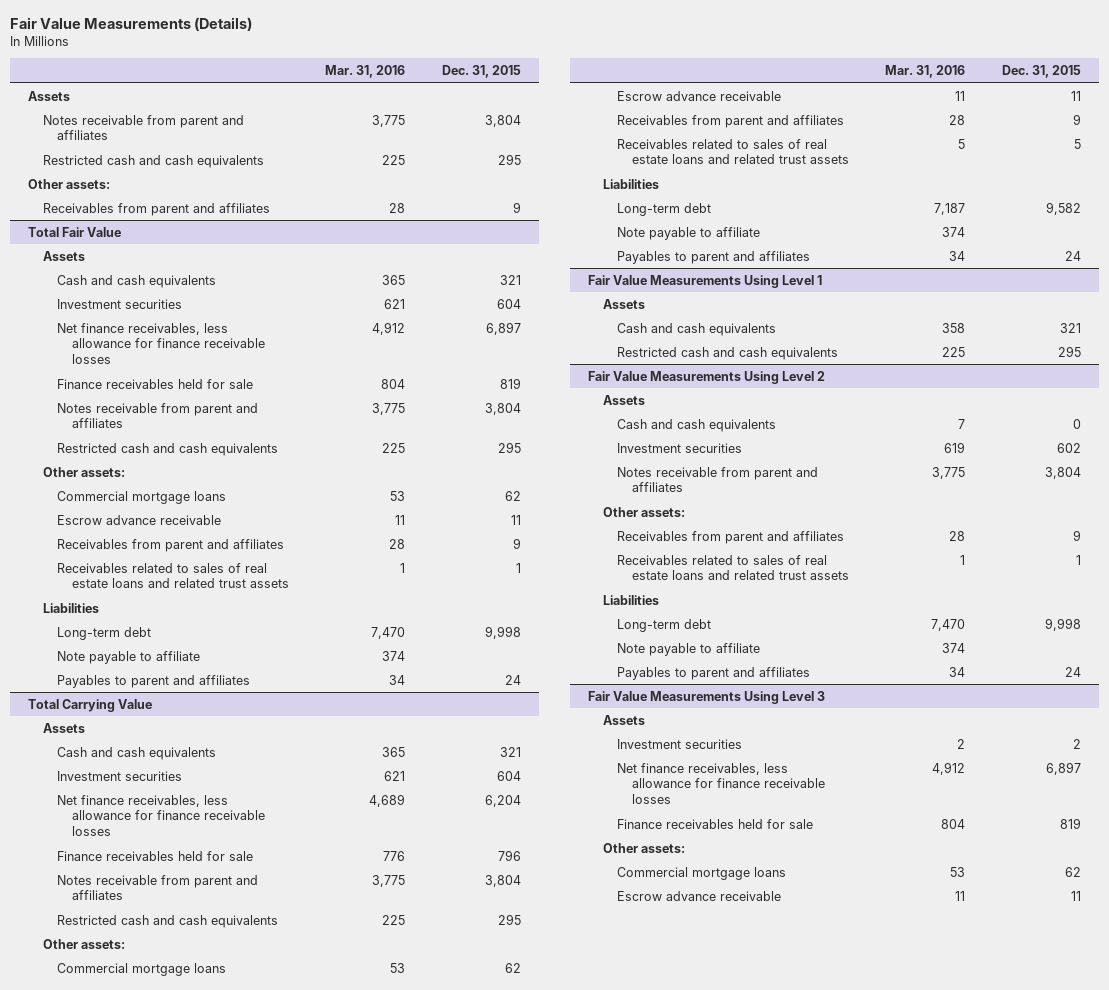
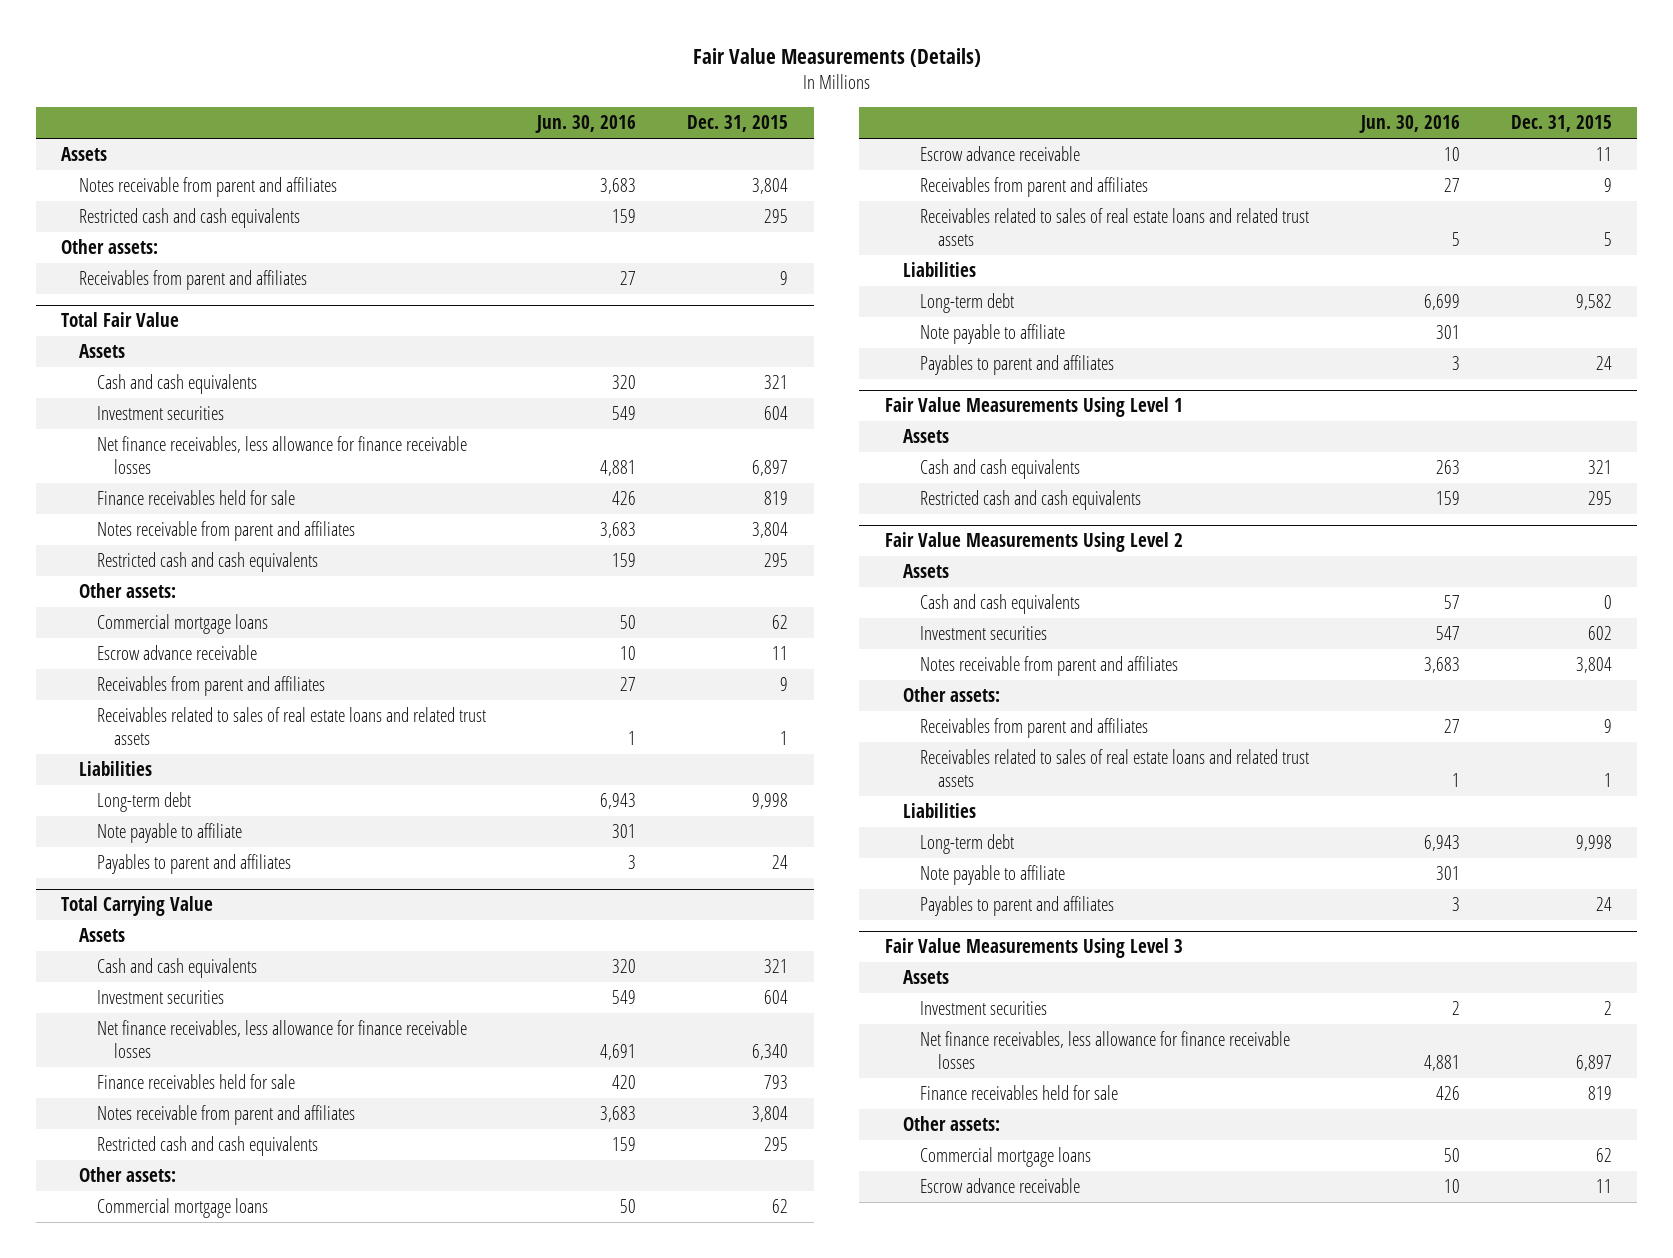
- | Mar. 31, 2016 | Dec. 31, 2015
+ | Jun. 30, 2016 | Dec. 31, 2015
@ Total Carrying Value
- Net finance receivables, less allowance for finance receivable losses | 4,689 | 6,204
- Finance receivables held for sale | 776 | 796
+ Net finance receivables, less allowance for finance receivable losses | 4,691 | 6,340
+ Finance receivables held for sale | 420 | 793

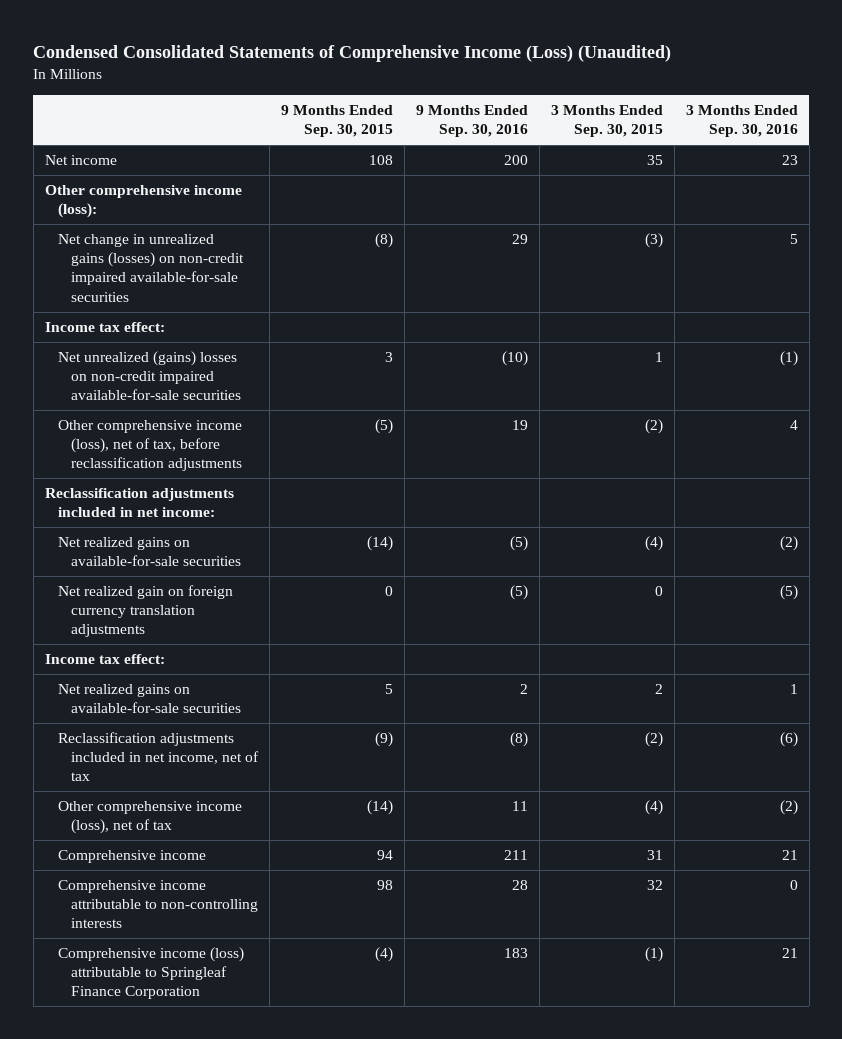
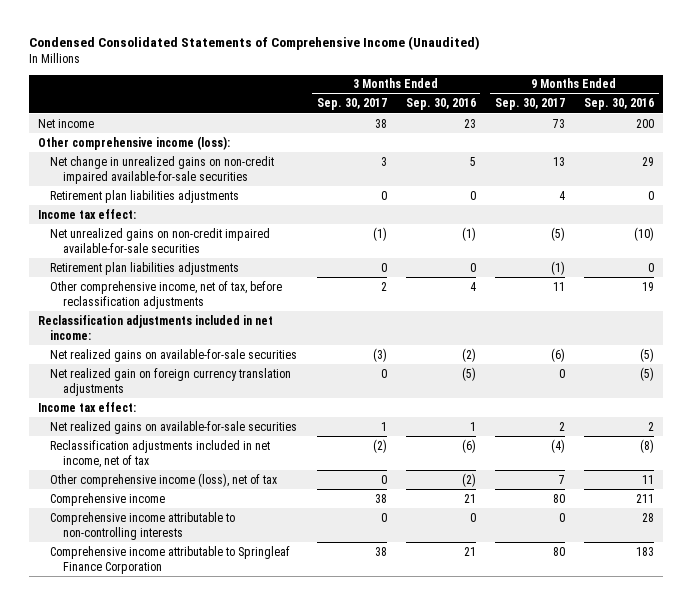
- Condensed Consolidated Statements of Comprehensive Income (Loss) (Unaudited)
+ Condensed Consolidated Statements of Comprehensive Income (Unaudited)
- | 9 Months Ended Sep. 30, 2015 | 9 Months Ended Sep. 30, 2016 | 3 Months Ended Sep. 30, 2015 | 3 Months Ended Sep. 30, 2016
+ | 3 Months Ended Sep. 30, 2017 | 3 Months Ended Sep. 30, 2016 | 9 Months Ended Sep. 30, 2017 | 9 Months Ended Sep. 30, 2016
- Net change in unrealized gains (losses) on non-credit impaired available-for-sale securities | (8) | 29 | (3) | 5
+ Net change in unrealized gains on non-credit impaired available-for-sale securities | 3 | 5 | 13 | 29
+ Retirement plan liabilities adjustments | 0 | 0 | 4 | 0
- Net unrealized (gains) losses on non-credit impaired available-for-sale securities | 3 | (10) | 1 | (1)
- Other comprehensive income (loss), net of tax, before reclassification adjustments | (5) | 19 | (2) | 4
+ Net unrealized gains on non-credit impaired available-for-sale securities | (1) | (1) | (5) | (10)
+ Retirement plan liabilities adjustments | 0 | 0 | (1) | 0
+ Other comprehensive income, net of tax, before reclassification adjustments | 2 | 4 | 11 | 19
- Comprehensive income (loss) attributable to Springleaf Finance Corporation | (4) | 183 | (1) | 21
+ Comprehensive income attributable to Springleaf Finance Corporation | 38 | 21 | 80 | 183

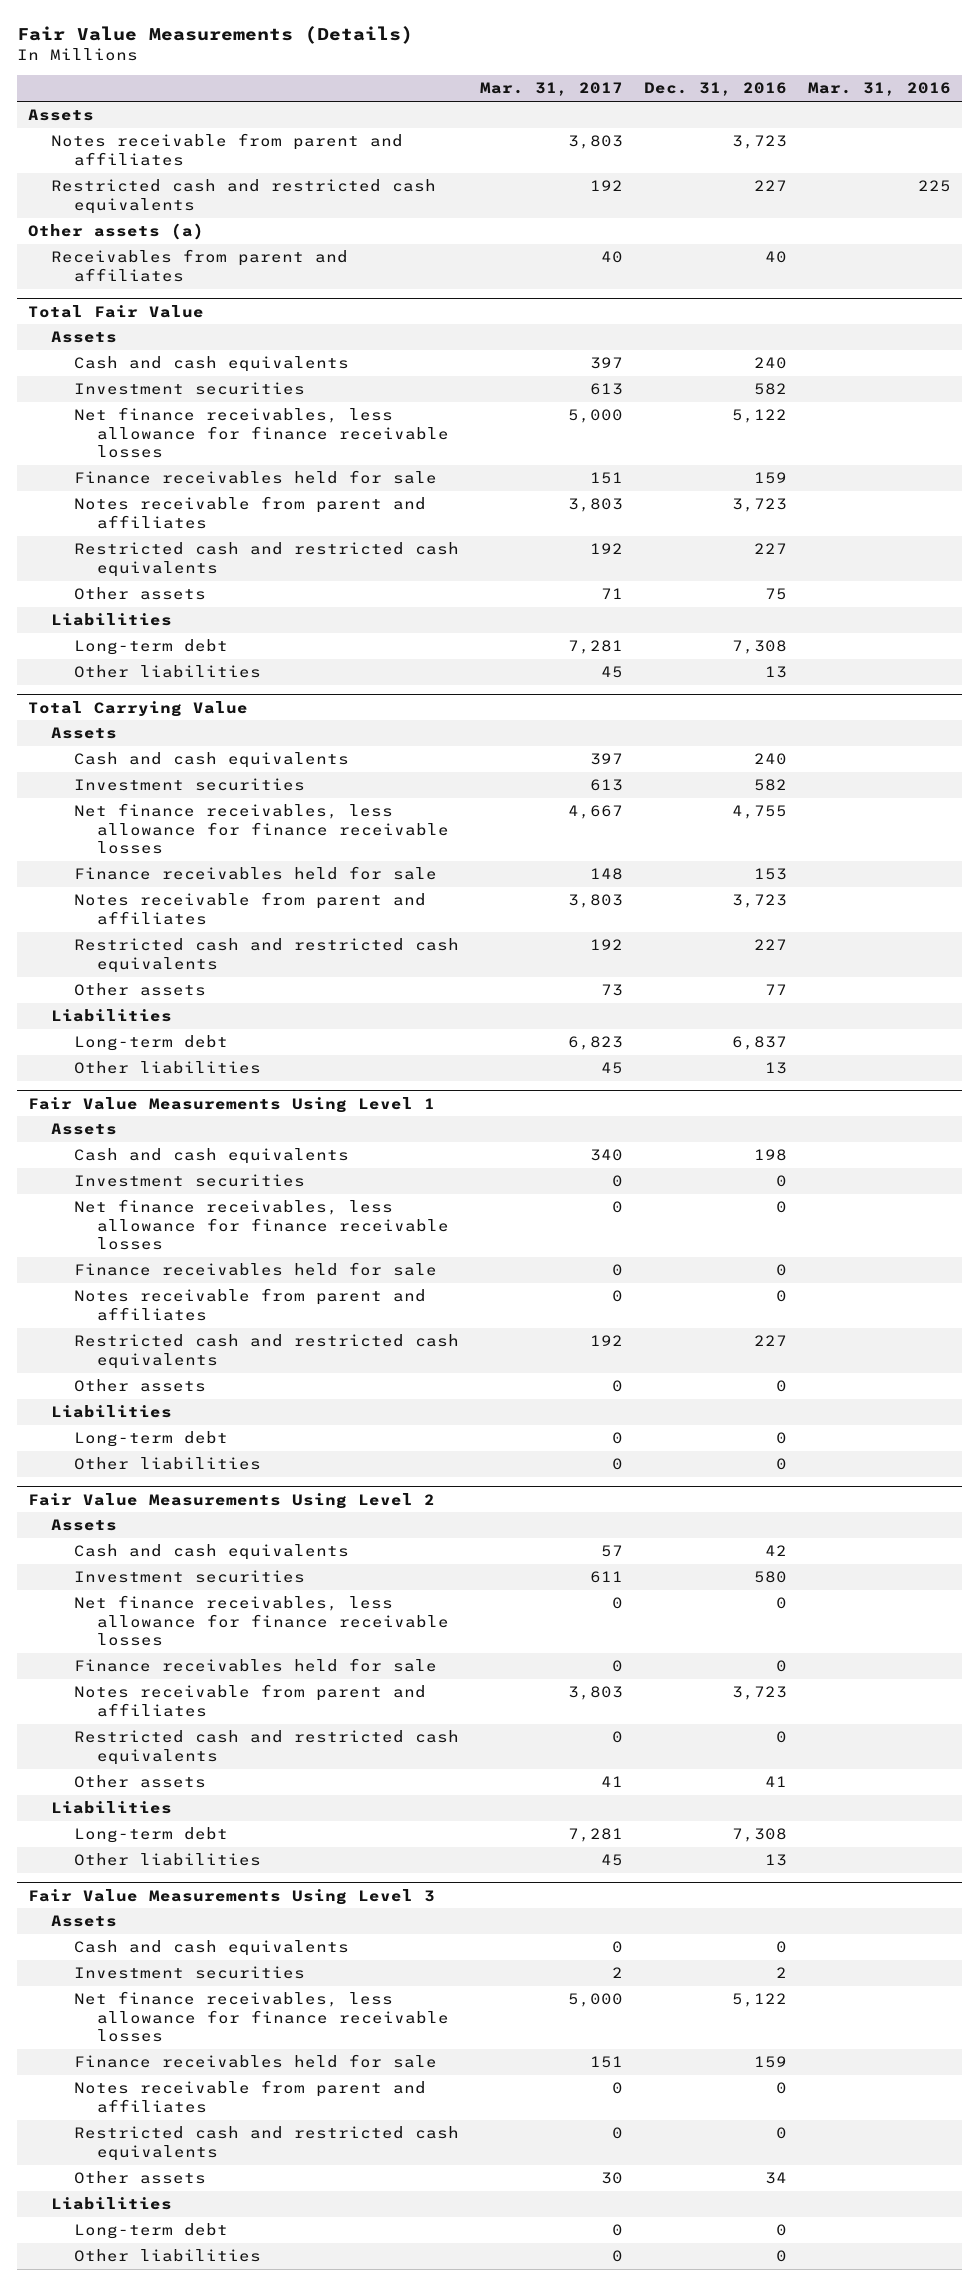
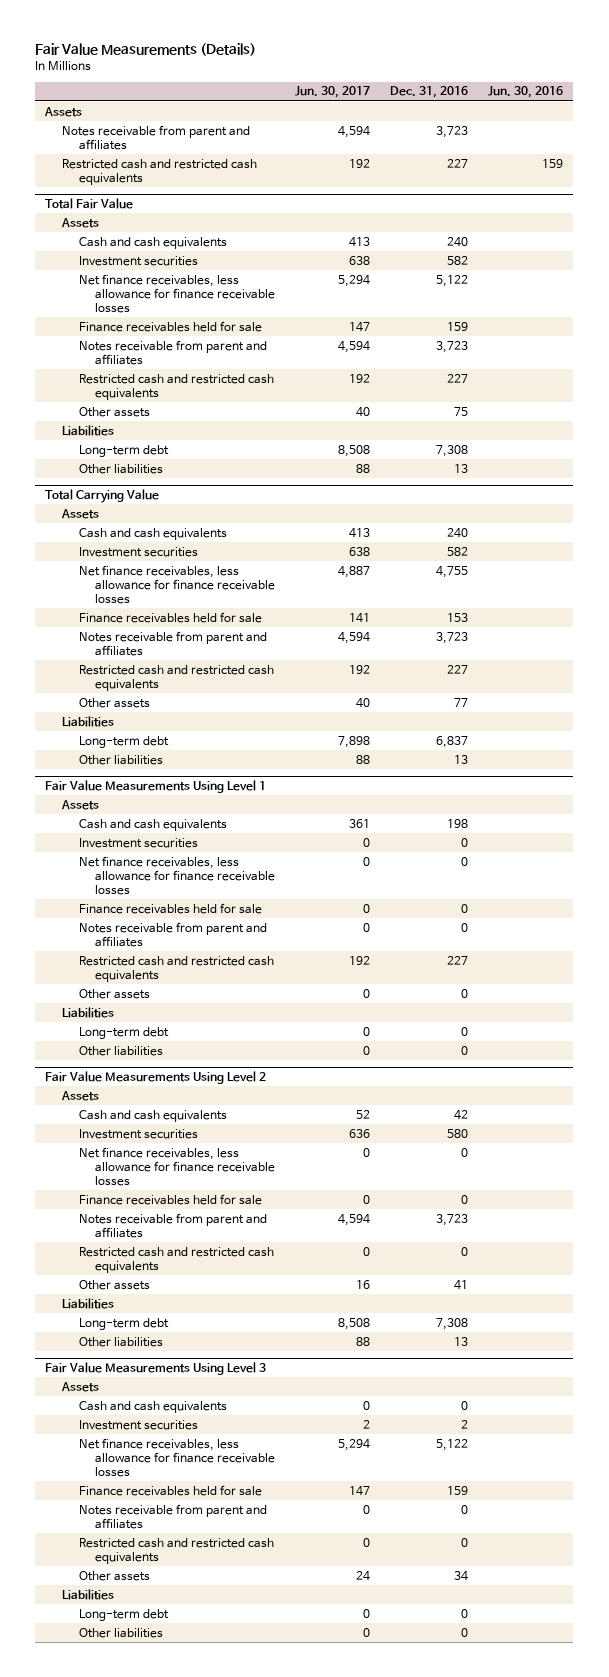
- | Mar. 31, 2017 | Dec. 31, 2016 | Mar. 31, 2016
+ | Jun. 30, 2017 | Dec. 31, 2016 | Jun. 30, 2016
- Other assets (a)
- Receivables from parent and affiliates | 40 | 40 |

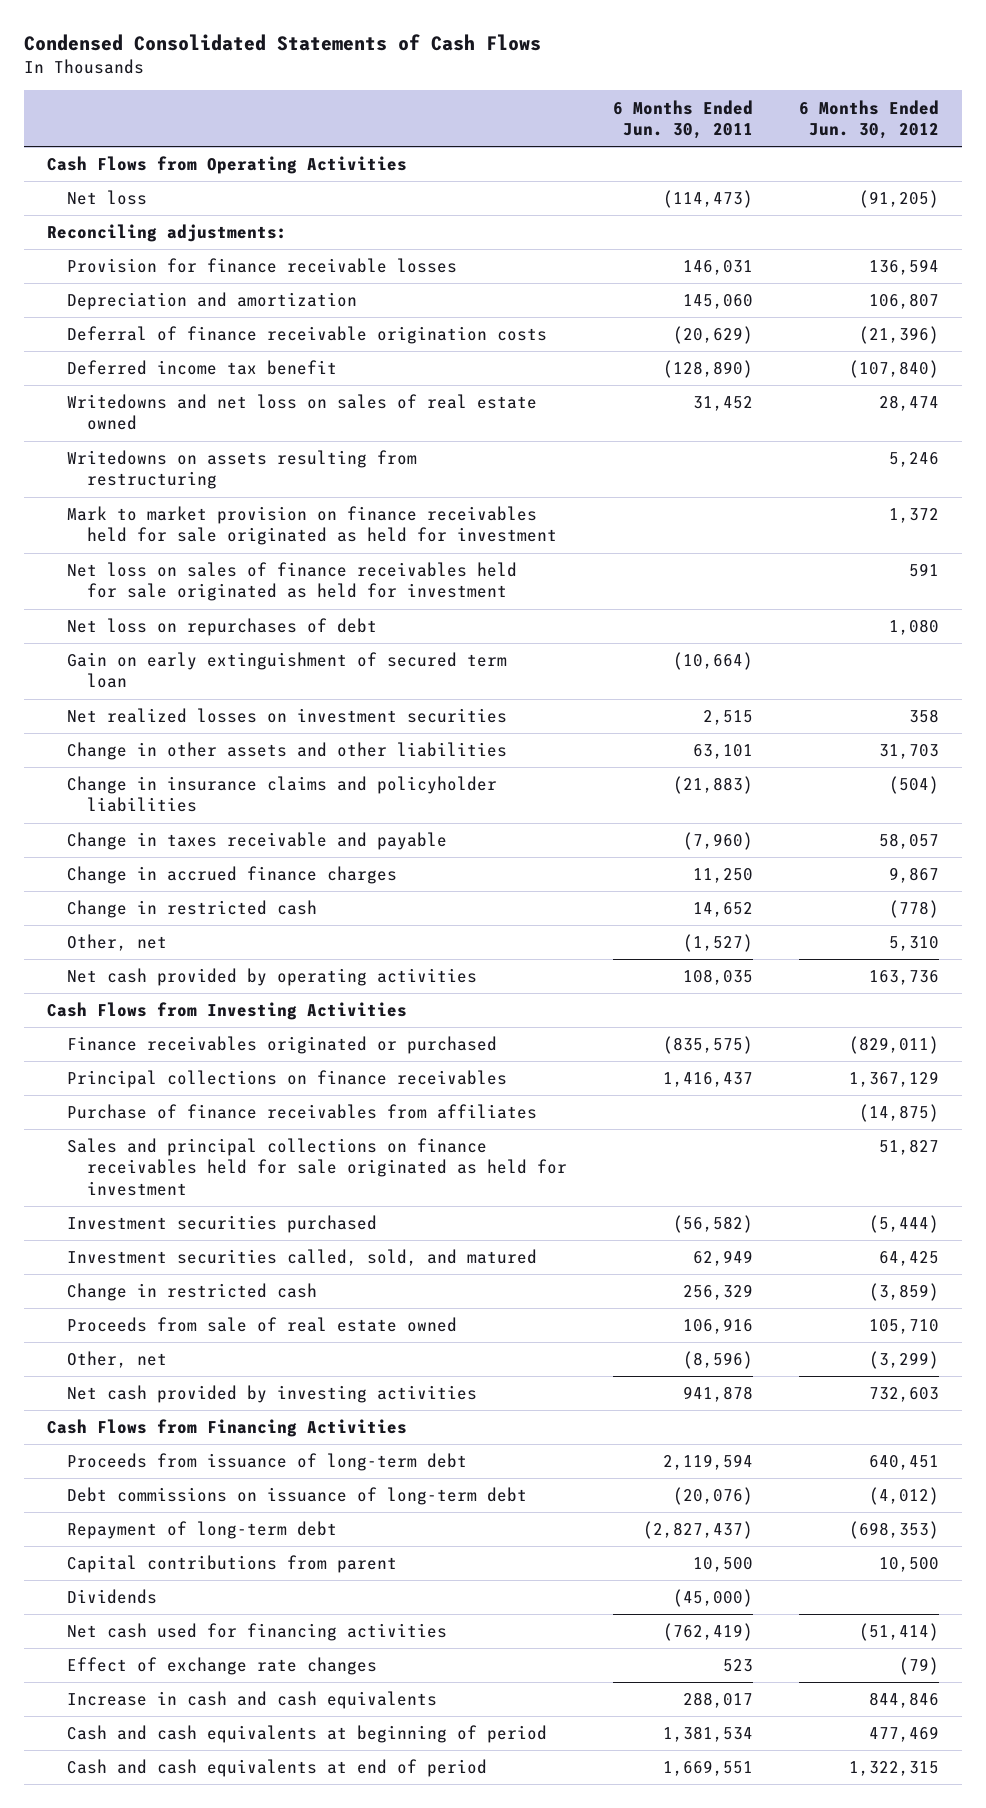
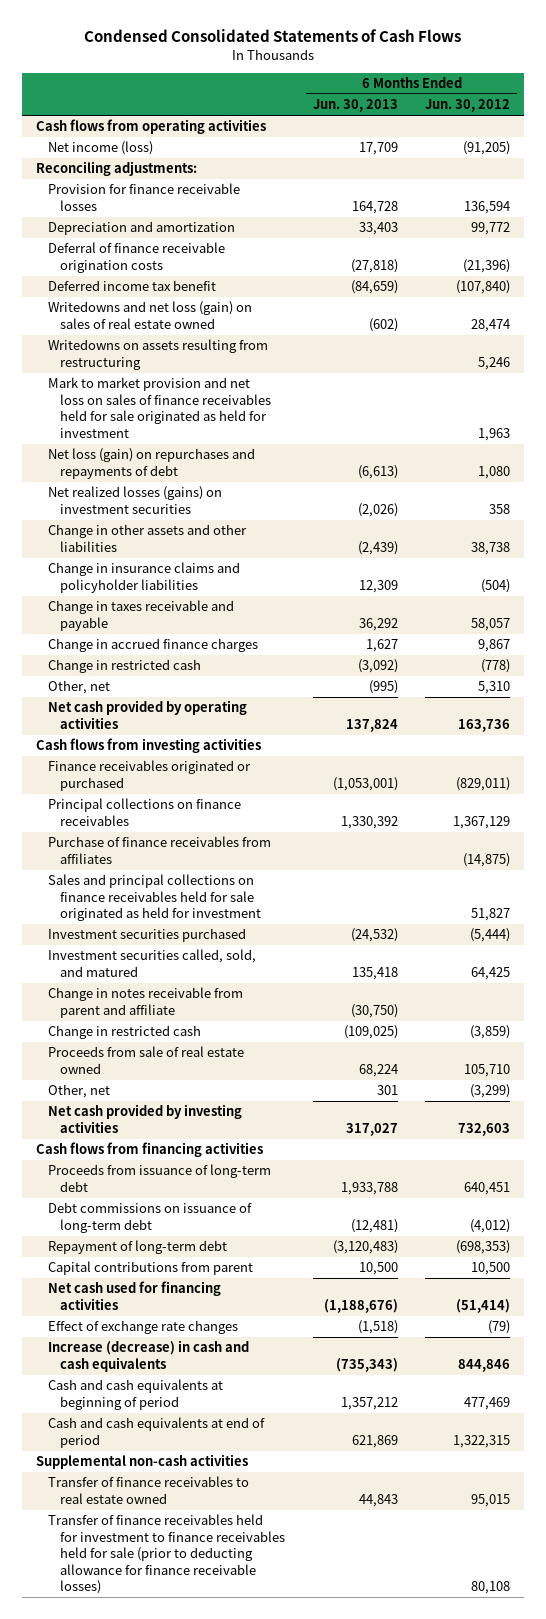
- | 6 Months Ended Jun. 30, 2011 | 6 Months Ended Jun. 30, 2012
+ | 6 Months Ended Jun. 30, 2013 | 6 Months Ended Jun. 30, 2012
- Cash Flows from Operating Activities
- Net loss | (114,473) | (91,205)
+ Cash flows from operating activities
+ Net income (loss) | 17,709 | (91,205)
- Depreciation and amortization | 145,060 | 106,807
+ Depreciation and amortization | 33,403 | 99,772
- Writedowns and net loss on sales of real estate owned | 31,452 | 28,474
+ Writedowns and net loss (gain) on sales of real estate owned | (602) | 28,474
- Mark to market provision on finance receivables held for sale originated as held for investment | | 1,372
- Net loss on sales of finance receivables held for sale originated as held for investment | | 591
- Net loss on repurchases of debt | | 1,080
- Gain on early extinguishment of secured term loan | (10,664) |
- Net realized losses on investment securities | 2,515 | 358
- Change in other assets and other liabilities | 63,101 | 31,703
+ Mark to market provision and net loss on sales of finance receivables held for sale originated as held for investment | | 1,963
+ Net loss (gain) on repurchases and repayments of debt | (6,613) | 1,080
+ Net realized losses (gains) on investment securities | (2,026) | 358
+ Change in other assets and other liabilities | (2,439) | 38,738
- Cash Flows from Investing Activities
+ Cash flows from investing activities
+ Change in notes receivable from parent and affiliate | (30,750) |
- Cash Flows from Financing Activities
+ Cash flows from financing activities
- Dividends | (45,000) |
- Increase in cash and cash equivalents | 288,017 | 844,846
+ Increase (decrease) in cash and cash equivalents | (735,343) | 844,846
+ Supplemental non-cash activities
+ Transfer of finance receivables to real estate owned | 44,843 | 95,015
+ Transfer of finance receivables held for investment to finance receivables held for sale (prior to deducting allowance for finance receivable losses) | | 80,108

